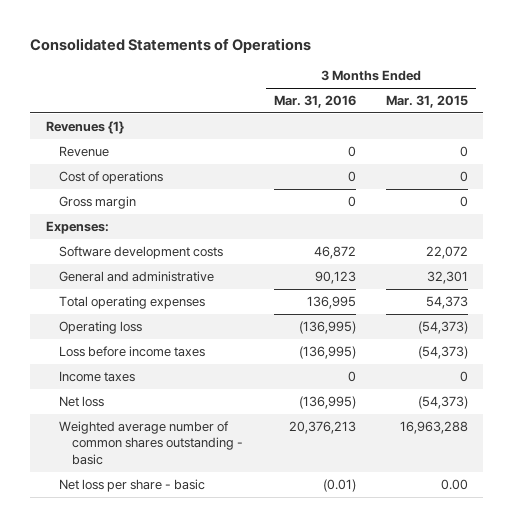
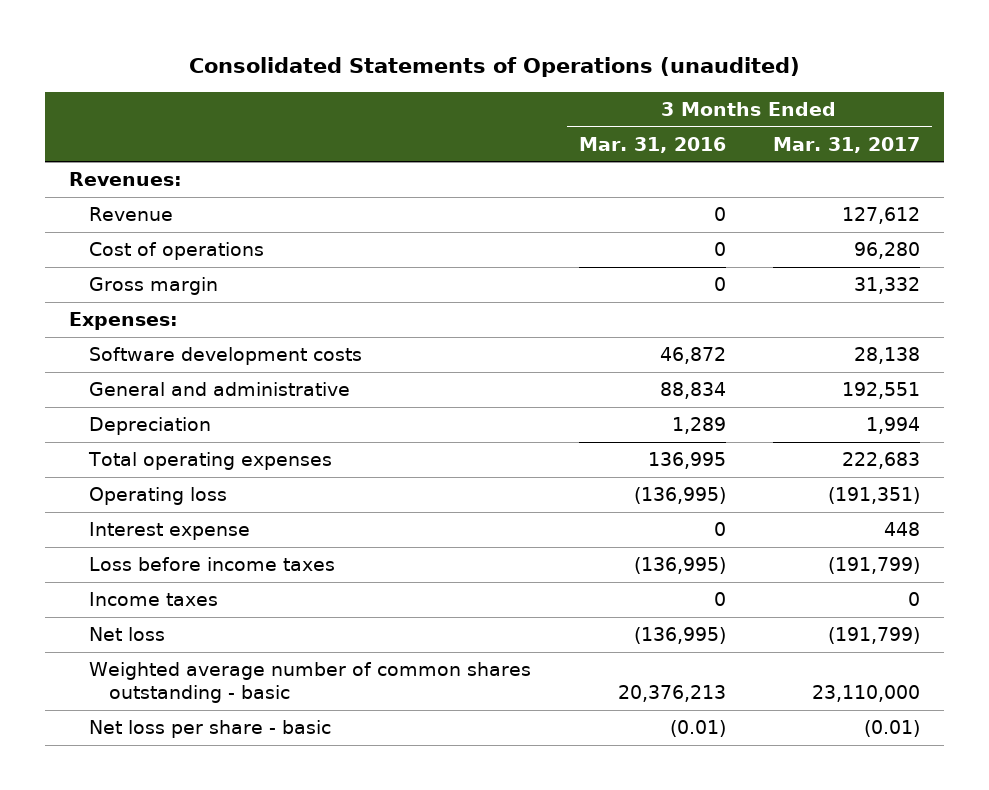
- Consolidated Statements of Operations
+ Consolidated Statements of Operations (unaudited)
- | 3 Months Ended Mar. 31, 2016 | 3 Months Ended Mar. 31, 2015
+ | 3 Months Ended Mar. 31, 2016 | 3 Months Ended Mar. 31, 2017
- Revenues {1}
+ Revenues:
- General and administrative | 90,123 | 32,301
+ General and administrative | 88,834 | 192,551
+ Depreciation | 1,289 | 1,994
+ Interest expense | 0 | 448

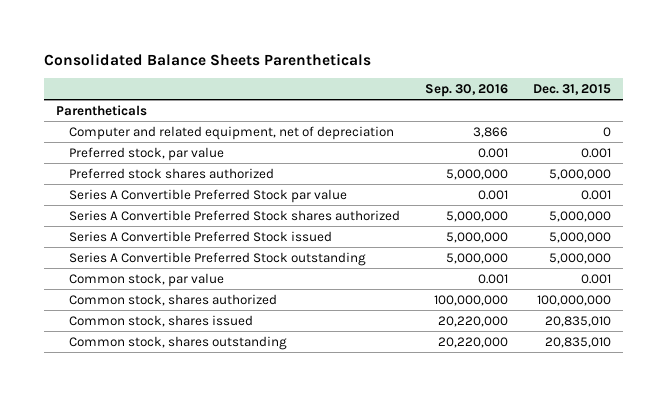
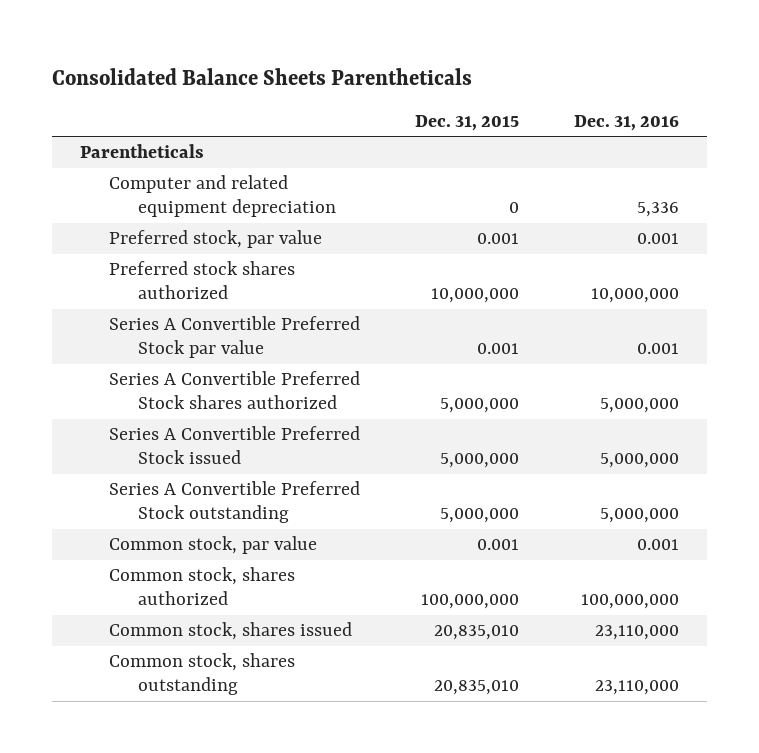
- | Sep. 30, 2016 | Dec. 31, 2015
+ | Dec. 31, 2015 | Dec. 31, 2016
- Computer and related equipment, net of depreciation | 3,866 | 0
+ Computer and related equipment depreciation | 0 | 5,336
- Preferred stock shares authorized | 5,000,000 | 5,000,000
+ Preferred stock shares authorized | 10,000,000 | 10,000,000

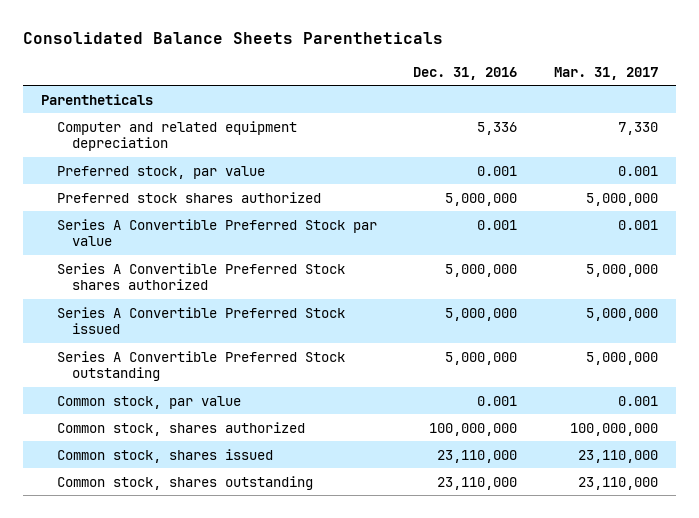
- | Dec. 31, 2015 | Dec. 31, 2016
+ | Dec. 31, 2016 | Mar. 31, 2017
- Preferred stock shares authorized | 10,000,000 | 10,000,000
+ Preferred stock shares authorized | 5,000,000 | 5,000,000

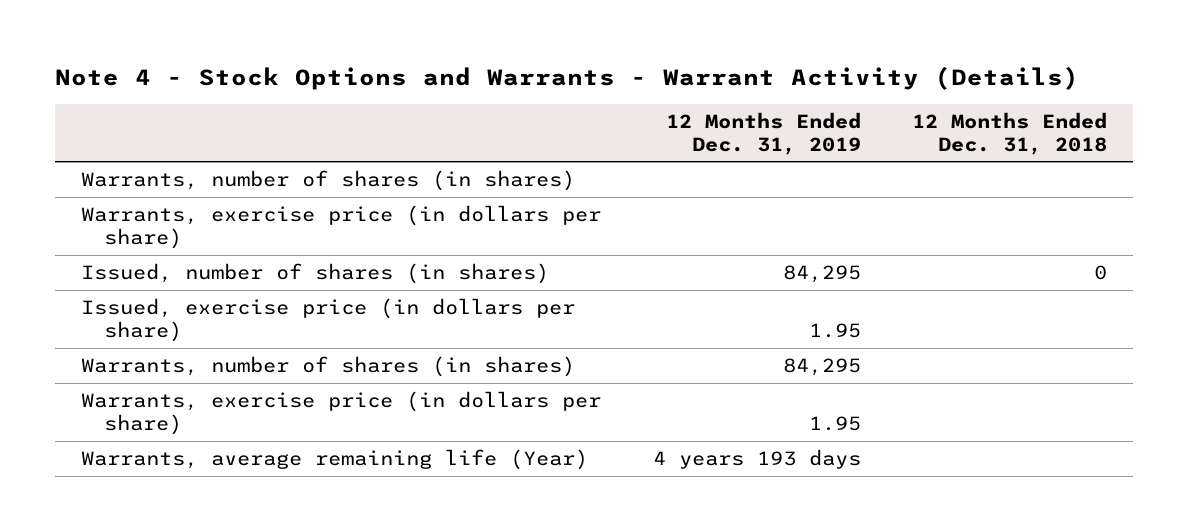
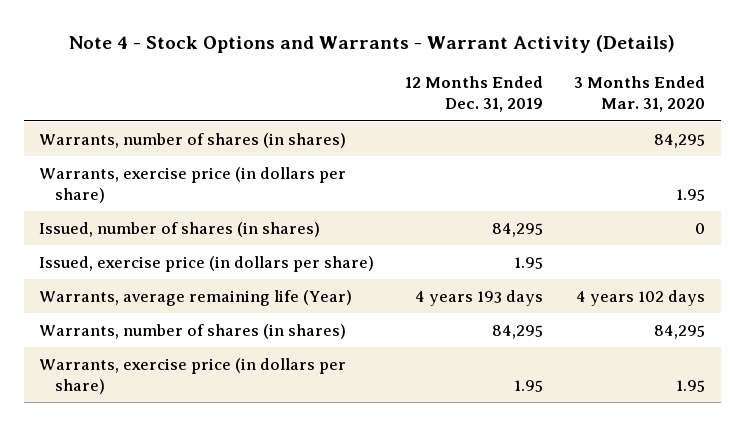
- | 12 Months Ended Dec. 31, 2019 | 12 Months Ended Dec. 31, 2018
+ | 12 Months Ended Dec. 31, 2019 | 3 Months Ended Mar. 31, 2020
moved up: Warrants, average remaining life (Year) | 4 years 193 days | 4 years 102 days

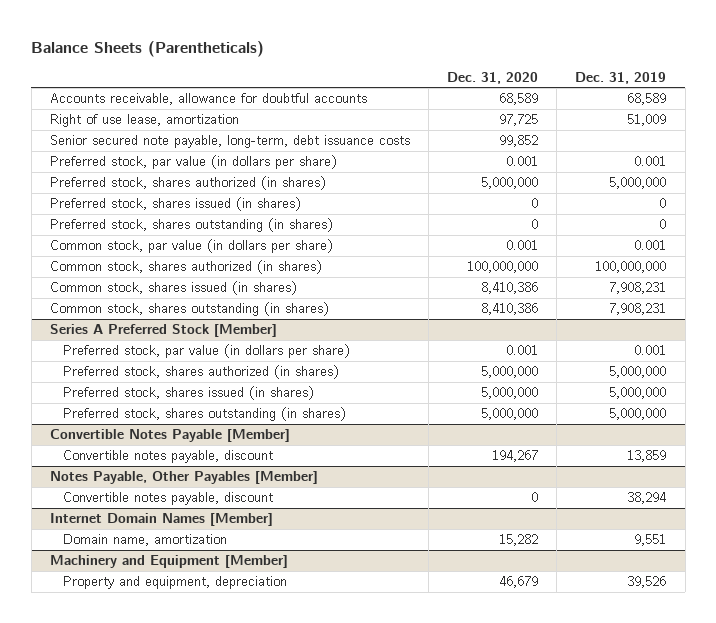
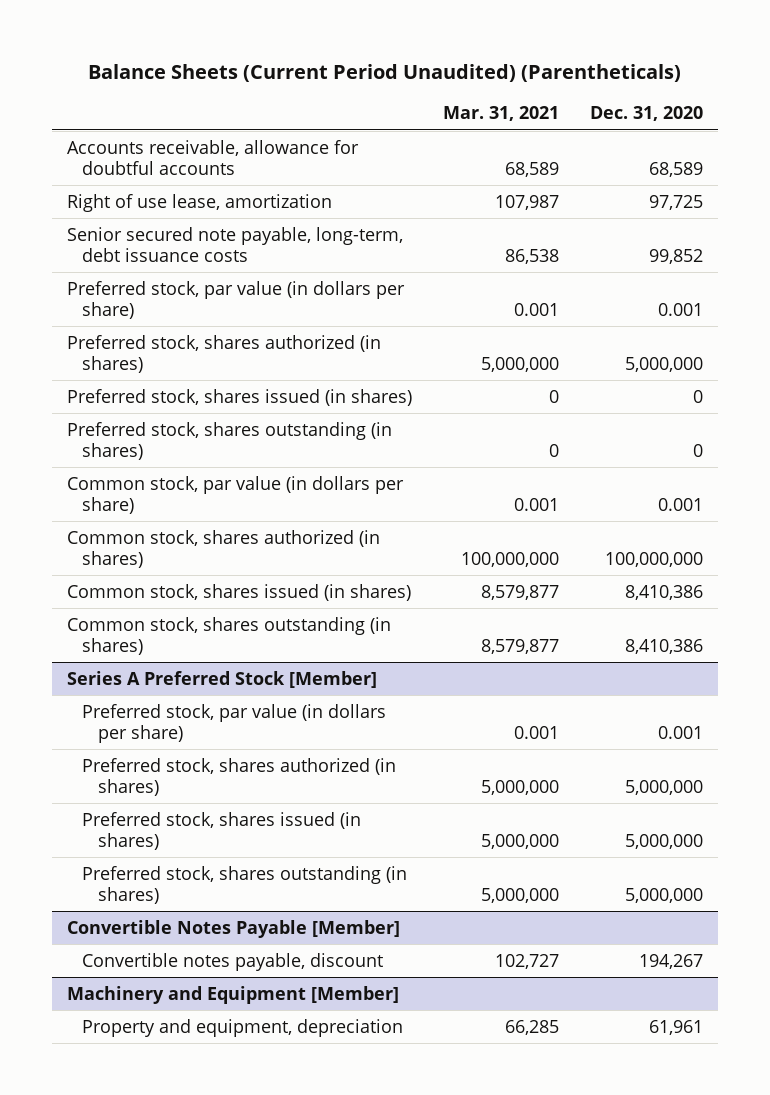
- Balance Sheets (Parentheticals)
+ Balance Sheets (Current Period Unaudited) (Parentheticals)
- | Dec. 31, 2020 | Dec. 31, 2019
+ | Mar. 31, 2021 | Dec. 31, 2020
- Notes Payable, Other Payables [Member]
- Convertible notes payable, discount | 0 | 38,294
- Internet Domain Names [Member]
- Domain name, amortization | 15,282 | 9,551
@ Machinery and Equipment [Member]
- Property and equipment, depreciation | 46,679 | 39,526
+ Property and equipment, depreciation | 66,285 | 61,961

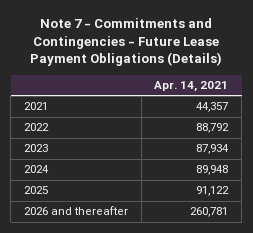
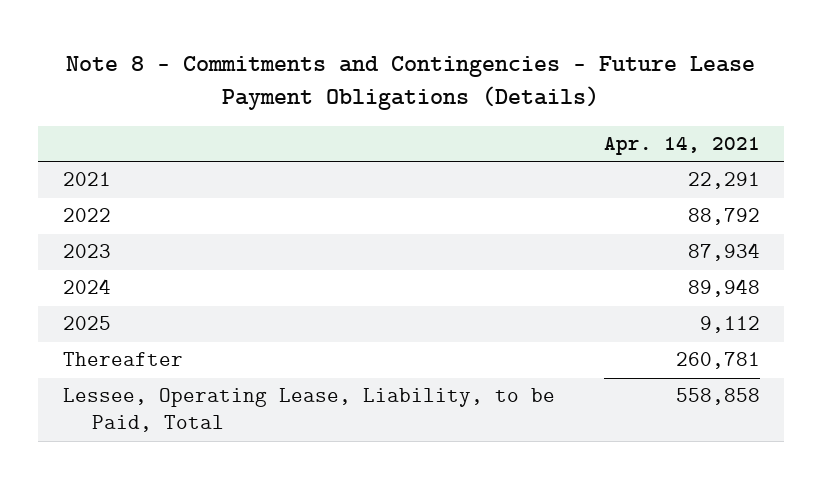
- Note 7 - Commitments and Contingencies - Future Lease Payment Obligations (Details)
+ Note 8 - Commitments and Contingencies - Future Lease Payment Obligations (Details)
- 2021 | 44,357
+ 2021 | 22,291
- 2025 | 91,122
- 2026 and thereafter | 260,781
+ 2025 | 9,112
+ Thereafter | 260,781
+ Lessee, Operating Lease, Liability, to be Paid, Total | 558,858

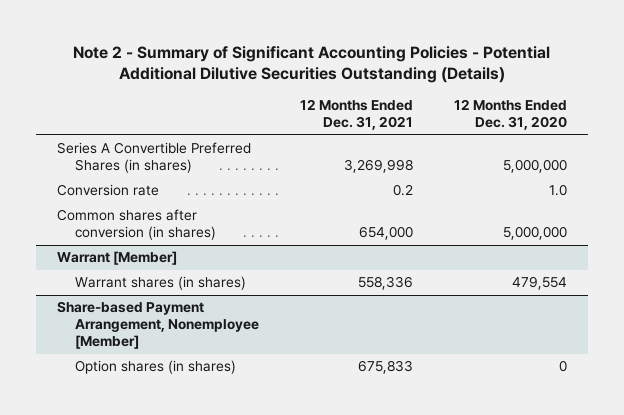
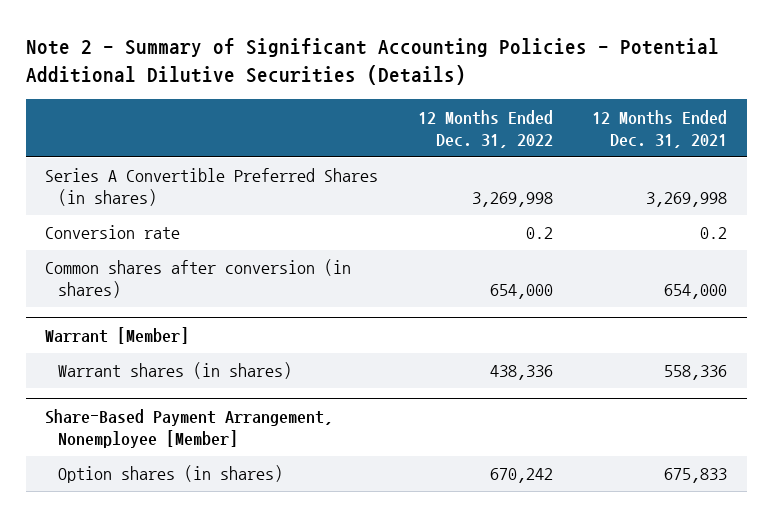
- Note 2 - Summary of Significant Accounting Policies - Potential Additional Dilutive Securities Outstanding (Details)
+ Note 2 - Summary of Significant Accounting Policies - Potential Additional Dilutive Securities (Details)
- | 12 Months Ended Dec. 31, 2021 | 12 Months Ended Dec. 31, 2020
+ | 12 Months Ended Dec. 31, 2022 | 12 Months Ended Dec. 31, 2021
- Share-based Payment Arrangement, Nonemployee [Member]
+ Share-Based Payment Arrangement, Nonemployee [Member]

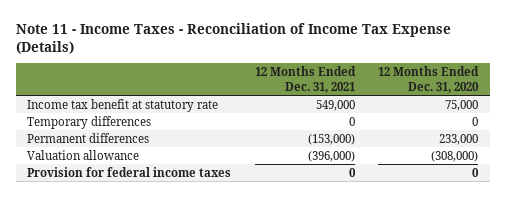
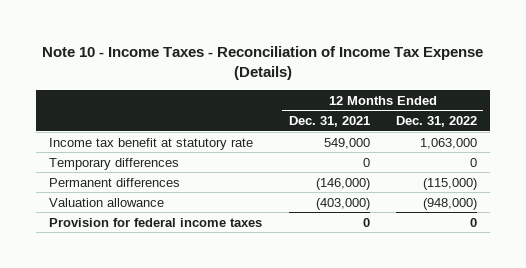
- Note 11 - Income Taxes - Reconciliation of Income Tax Expense (Details)
+ Note 10 - Income Taxes - Reconciliation of Income Tax Expense (Details)
- | 12 Months Ended Dec. 31, 2021 | 12 Months Ended Dec. 31, 2020
+ | 12 Months Ended Dec. 31, 2021 | 12 Months Ended Dec. 31, 2022
- Permanent differences | (153,000) | 233,000
- Valuation allowance | (396,000) | (308,000)
+ Permanent differences | (146,000) | (115,000)
+ Valuation allowance | (403,000) | (948,000)

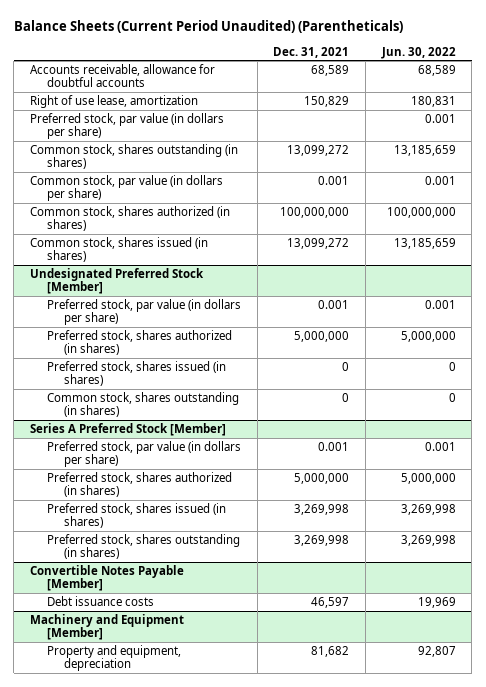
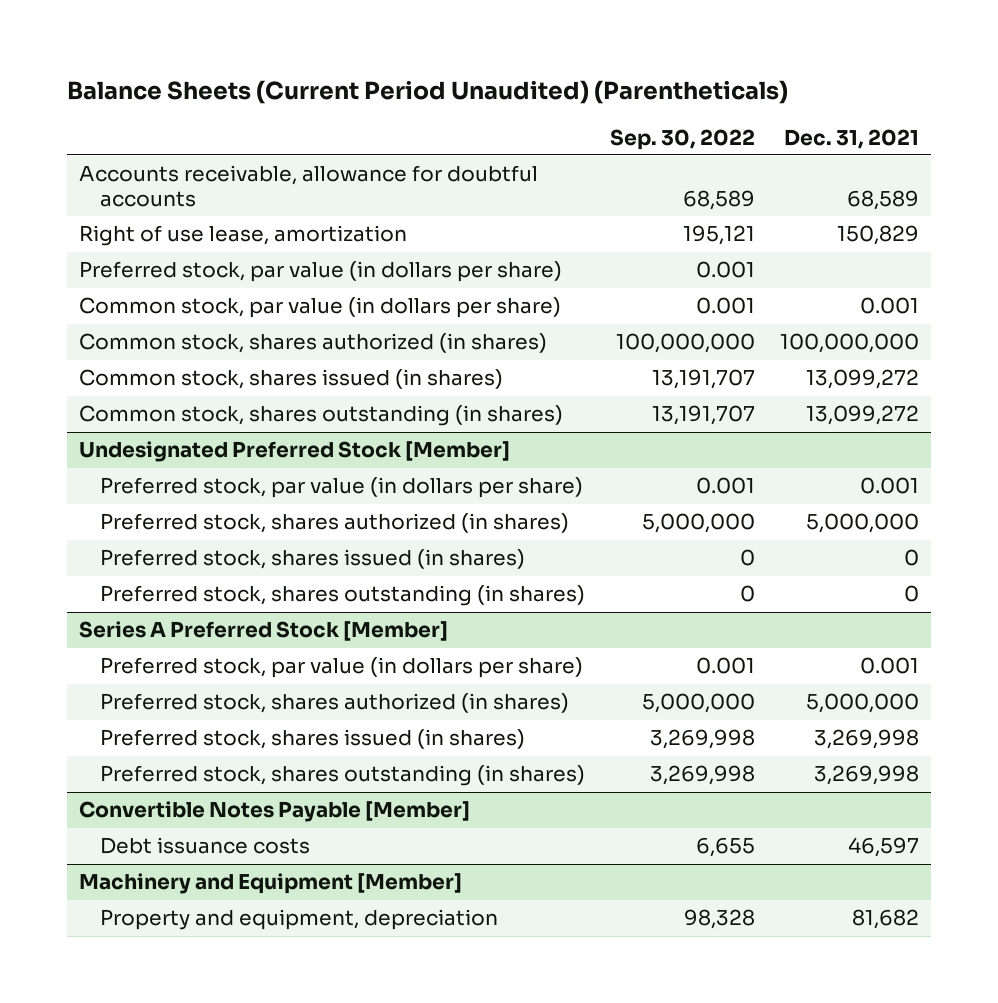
- | Dec. 31, 2021 | Jun. 30, 2022
+ | Sep. 30, 2022 | Dec. 31, 2021
moved down: Common stock, shares outstanding (in shares) | 13,191,707 | 13,099,272
@ Undesignated Preferred Stock [Member]
- Common stock, shares outstanding (in shares) | 0 | 0
+ Preferred stock, shares outstanding (in shares) | 0 | 0

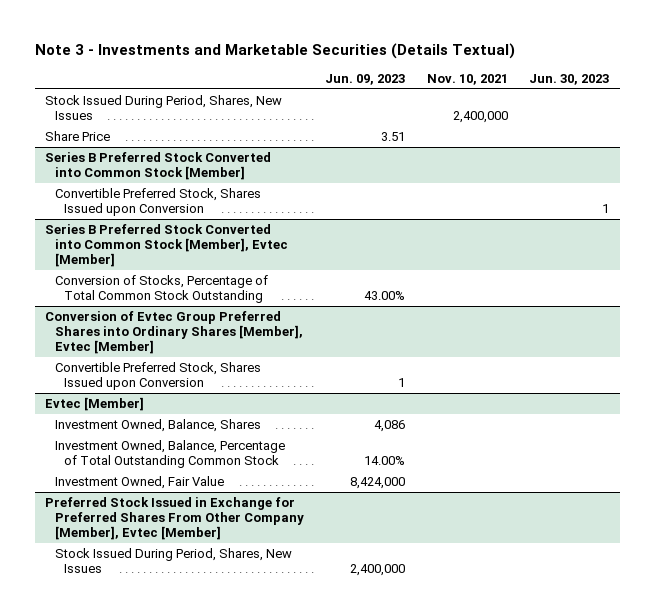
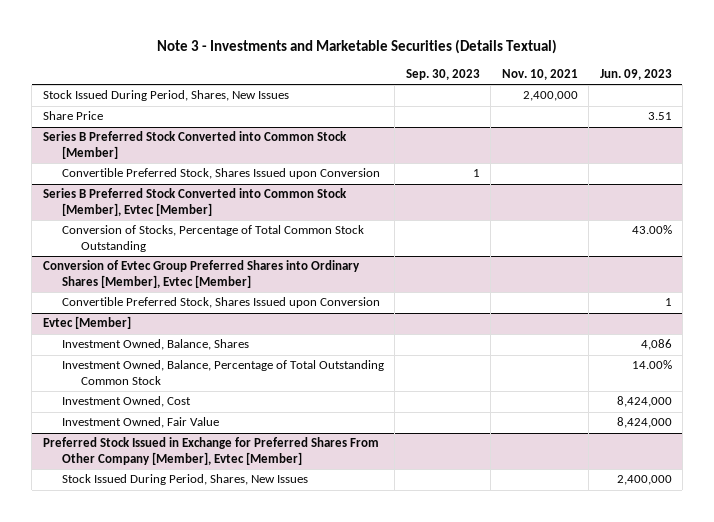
- | Jun. 09, 2023 | Nov. 10, 2021 | Jun. 30, 2023
+ | Sep. 30, 2023 | Nov. 10, 2021 | Jun. 09, 2023
@ Evtec [Member]
+ Investment Owned, Cost | | | 8,424,000

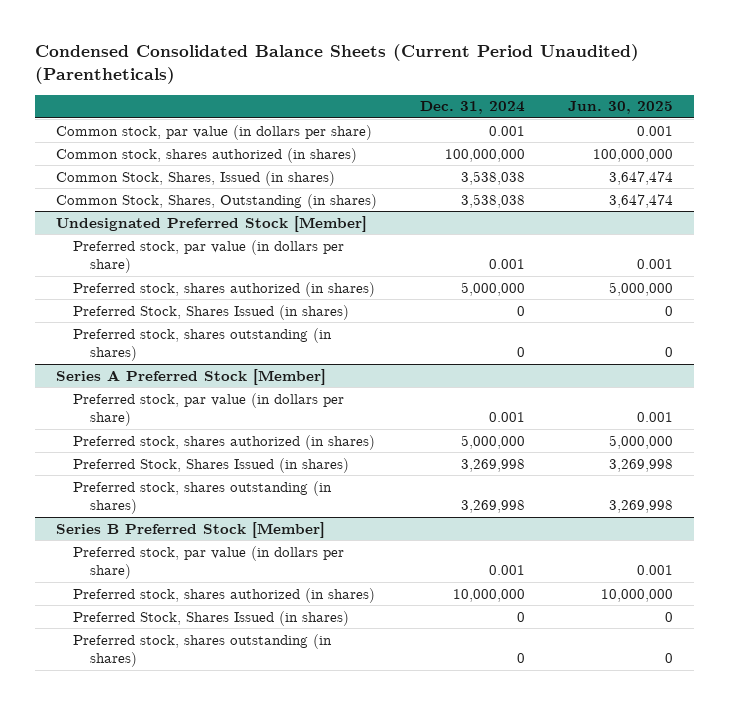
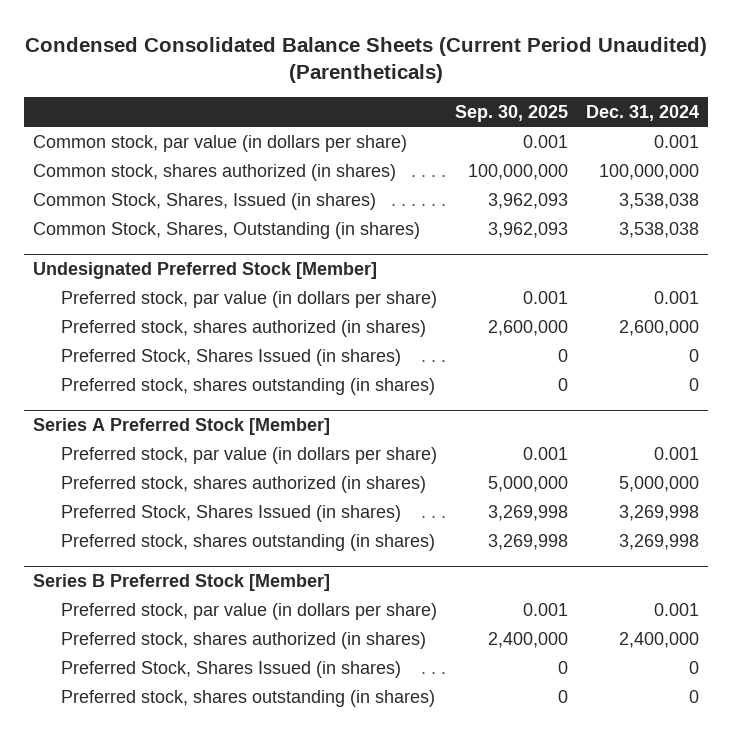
- | Dec. 31, 2024 | Jun. 30, 2025
+ | Sep. 30, 2025 | Dec. 31, 2024
@ Undesignated Preferred Stock [Member]
- Preferred stock, shares authorized (in shares) | 5,000,000 | 5,000,000
+ Preferred stock, shares authorized (in shares) | 2,600,000 | 2,600,000
@ Series B Preferred Stock [Member]
- Preferred stock, shares authorized (in shares) | 10,000,000 | 10,000,000
+ Preferred stock, shares authorized (in shares) | 2,400,000 | 2,400,000

